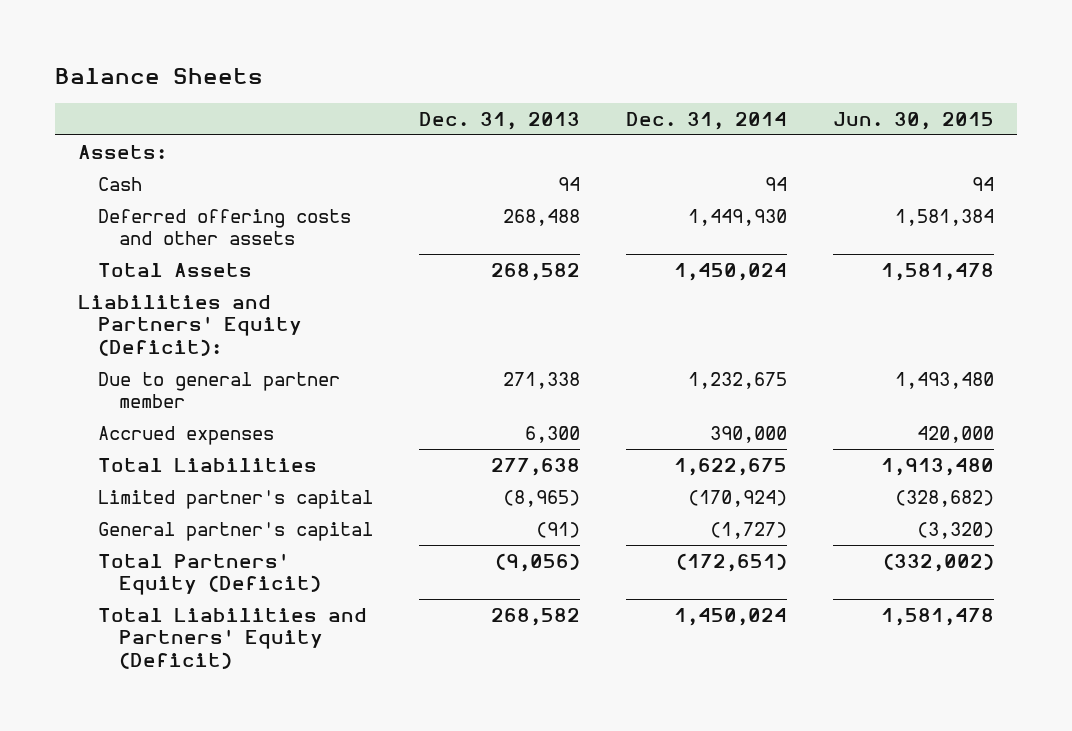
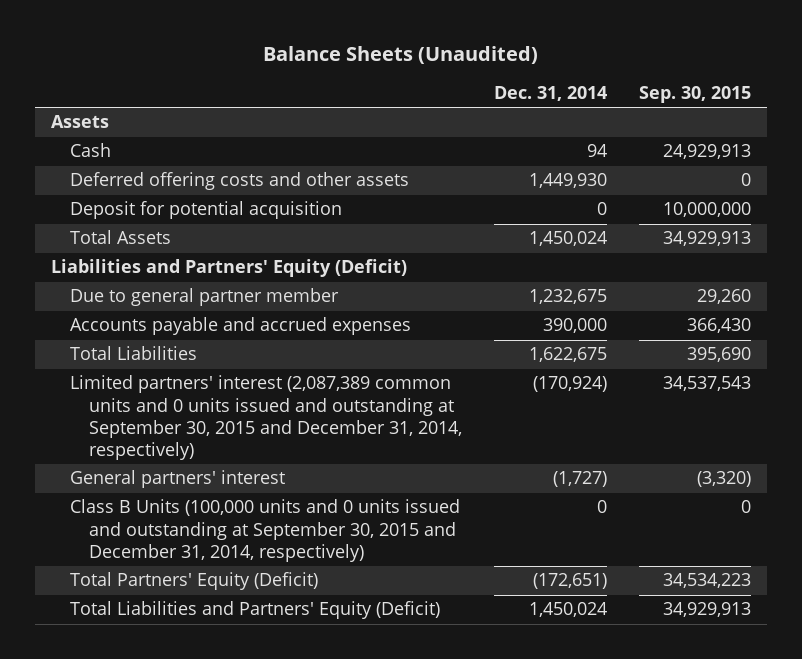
- Balance Sheets
+ Balance Sheets (Unaudited)
- | Dec. 31, 2013 | Dec. 31, 2014 | Jun. 30, 2015
+ | Dec. 31, 2014 | Sep. 30, 2015
- Assets:
+ Assets
+ Deposit for potential acquisition | 0 | 10,000,000
- Liabilities and Partners' Equity (Deficit):
+ Liabilities and Partners' Equity (Deficit)
- Accrued expenses | 6,300 | 390,000 | 420,000
+ Accounts payable and accrued expenses | 390,000 | 366,430
- Limited partner's capital | (8,965) | (170,924) | (328,682)
- General partner's capital | (91) | (1,727) | (3,320)
+ Limited partners' interest (2,087,389 common units and 0 units issued and outstanding at September 30, 2015 and December 31, 2014, respectively) | (170,924) | 34,537,543
+ General partners' interest | (1,727) | (3,320)
+ Class B Units (100,000 units and 0 units issued and outstanding at September 30, 2015 and December 31, 2014, respectively) | 0 | 0

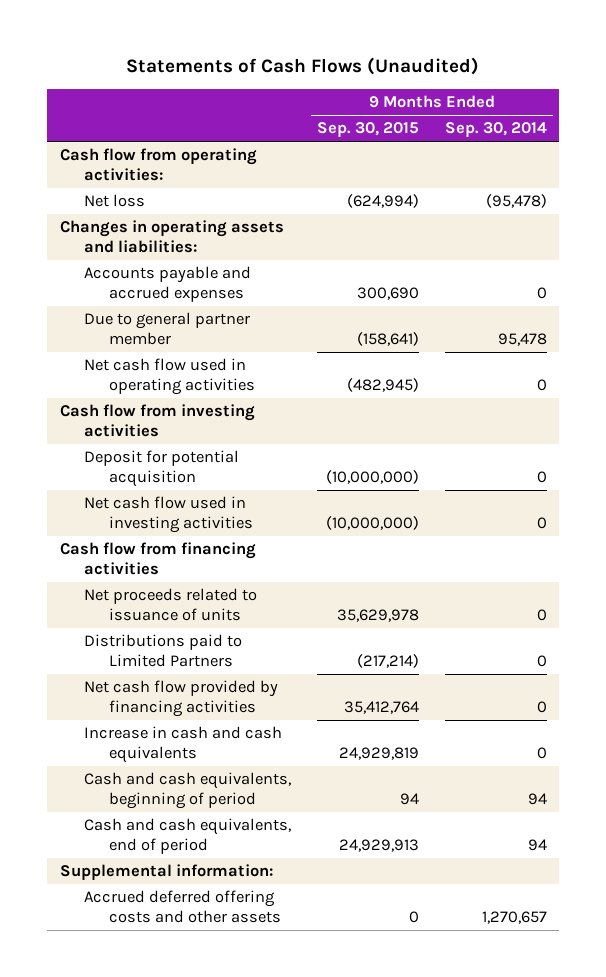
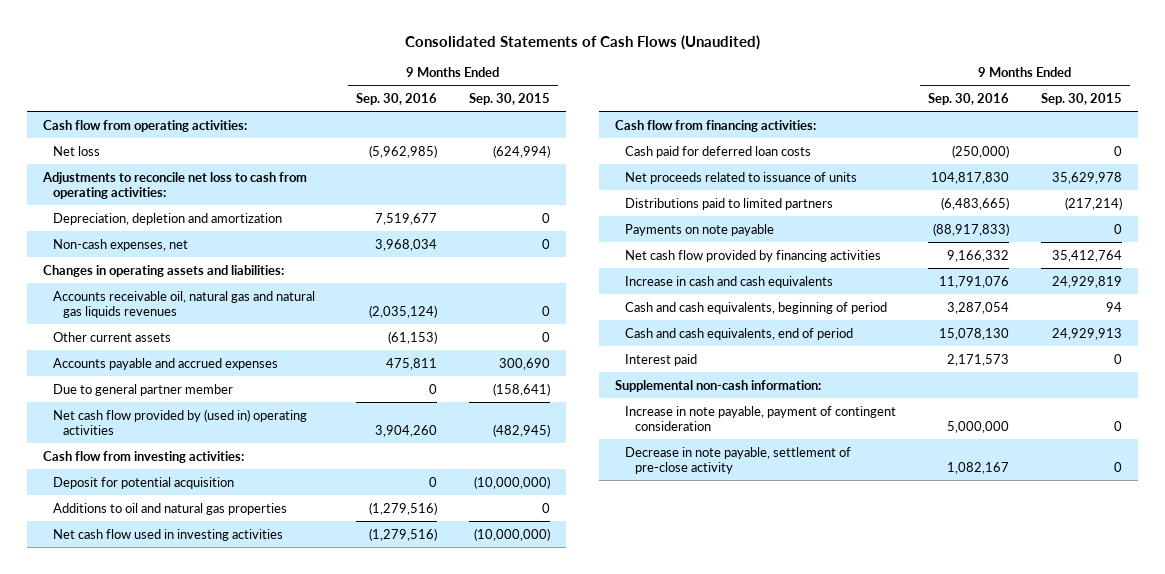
- Statements of Cash Flows (Unaudited)
+ Consolidated Statements of Cash Flows (Unaudited)
- | 9 Months Ended Sep. 30, 2015 | 9 Months Ended Sep. 30, 2014
+ | 9 Months Ended Sep. 30, 2016 | 9 Months Ended Sep. 30, 2015
+ Adjustments to reconcile net loss to cash from operating activities:
+ Depreciation, depletion and amortization | 7,519,677 | 0
+ Non-cash expenses, net | 3,968,034 | 0
+ Accounts receivable oil, natural gas and natural gas liquids revenues | (2,035,124) | 0
+ Other current assets | (61,153) | 0
- Net cash flow used in operating activities | (482,945) | 0
- Cash flow from investing activities
+ Net cash flow provided by (used in) operating activities | 3,904,260 | (482,945)
+ Cash flow from investing activities:
+ Additions to oil and natural gas properties | (1,279,516) | 0
- Cash flow from financing activities
+ Cash flow from financing activities:
+ Cash paid for deferred loan costs | (250,000) | 0
- Distributions paid to Limited Partners | (217,214) | 0
+ Distributions paid to limited partners | (6,483,665) | (217,214)
+ Payments on note payable | (88,917,833) | 0
- Supplemental information:
- Accrued deferred offering costs and other assets | 0 | 1,270,657
+ Interest paid | 2,171,573 | 0
+ Supplemental non-cash information:
+ Increase in note payable, payment of contingent consideration | 5,000,000 | 0
+ Decrease in note payable, settlement of pre-close activity | 1,082,167 | 0

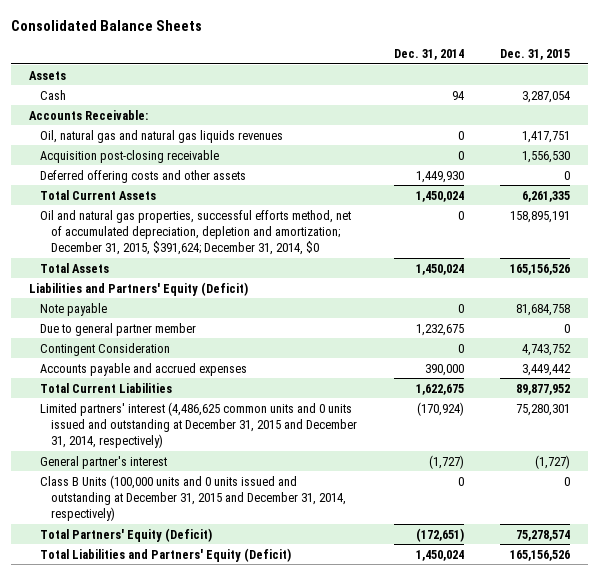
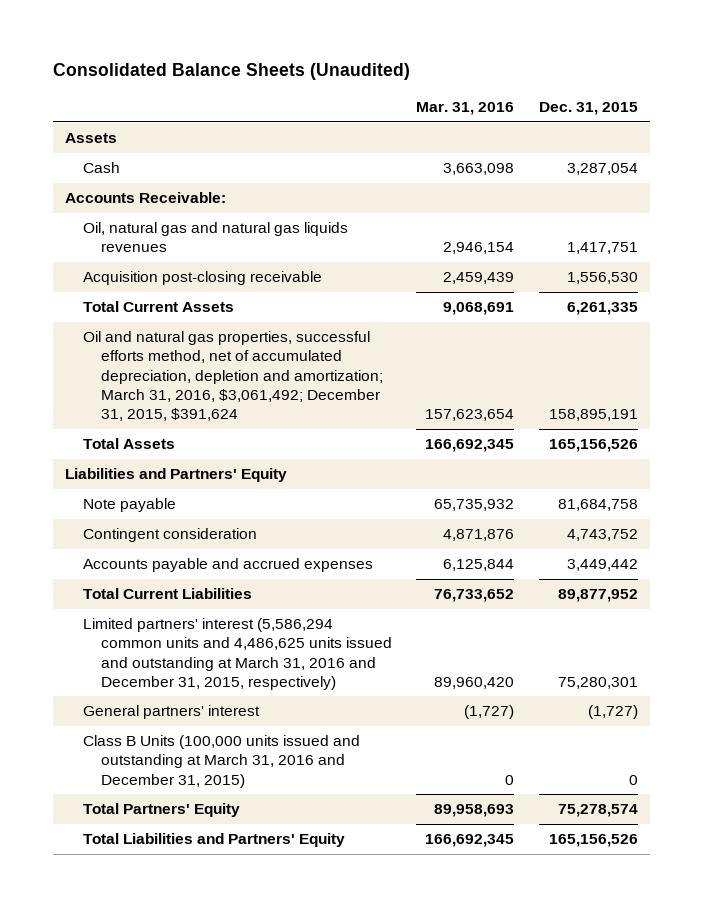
- Consolidated Balance Sheets
+ Consolidated Balance Sheets (Unaudited)
- | Dec. 31, 2014 | Dec. 31, 2015
+ | Mar. 31, 2016 | Dec. 31, 2015
- Deferred offering costs and other assets | 1,449,930 | 0
- Oil and natural gas properties, successful efforts method, net of accumulated depreciation, depletion and amortization; December 31, 2015, $391,624; December 31, 2014, $0 | 0 | 158,895,191
+ Oil and natural gas properties, successful efforts method, net of accumulated depreciation, depletion and amortization; March 31, 2016, $3,061,492; December 31, 2015, $391,624 | 157,623,654 | 158,895,191
- Liabilities and Partners' Equity (Deficit)
+ Liabilities and Partners' Equity
- Due to general partner member | 1,232,675 | 0
- Contingent Consideration | 0 | 4,743,752
+ Contingent consideration | 4,871,876 | 4,743,752
- Limited partners' interest (4,486,625 common units and 0 units issued and outstanding at December 31, 2015 and December 31, 2014, respectively) | (170,924) | 75,280,301
- General partner's interest | (1,727) | (1,727)
- Class B Units (100,000 units and 0 units issued and outstanding at December 31, 2015 and December 31, 2014, respectively) | 0 | 0
- Total Partners' Equity (Deficit) | (172,651) | 75,278,574
- Total Liabilities and Partners' Equity (Deficit) | 1,450,024 | 165,156,526
+ Limited partners' interest (5,586,294 common units and 4,486,625 units issued and outstanding at March 31, 2016 and December 31, 2015, respectively) | 89,960,420 | 75,280,301
+ General partners' interest | (1,727) | (1,727)
+ Class B Units (100,000 units issued and outstanding at March 31, 2016 and December 31, 2015) | 0 | 0
+ Total Partners' Equity | 89,958,693 | 75,278,574
+ Total Liabilities and Partners' Equity | 166,692,345 | 165,156,526

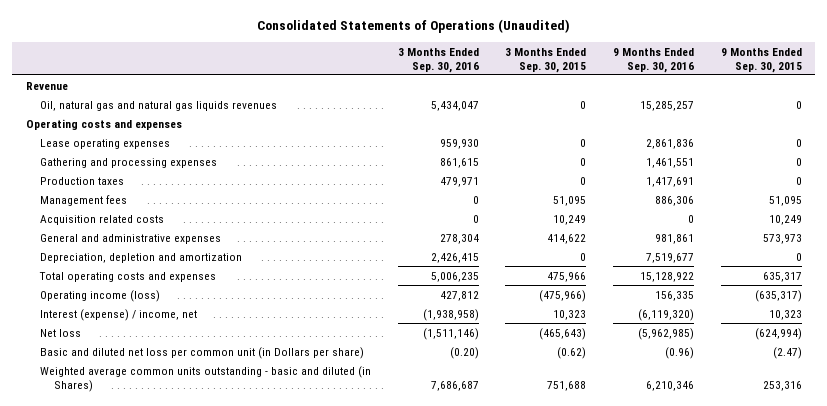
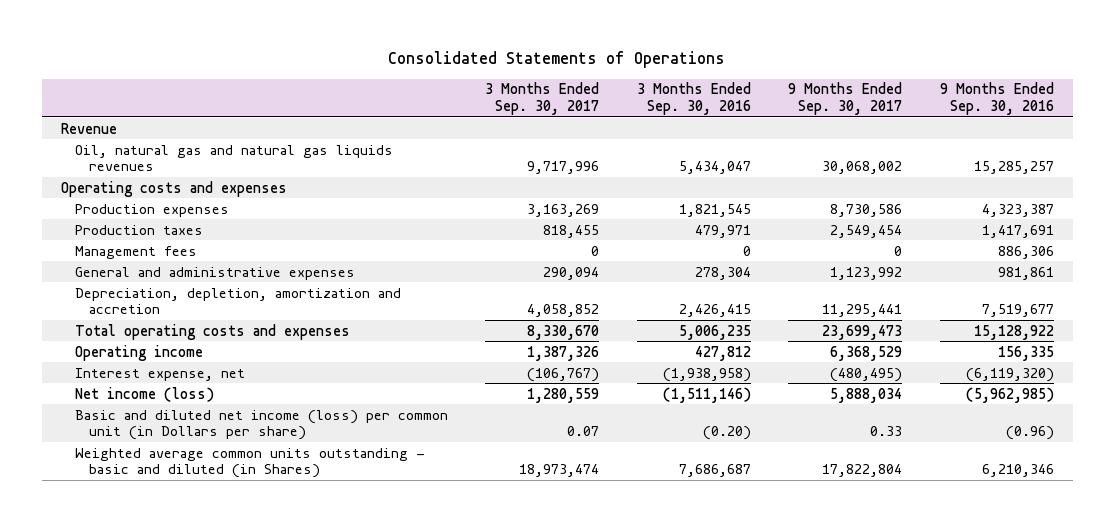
- Consolidated Statements of Operations (Unaudited)
+ Consolidated Statements of Operations
- | 3 Months Ended Sep. 30, 2016 | 3 Months Ended Sep. 30, 2015 | 9 Months Ended Sep. 30, 2016 | 9 Months Ended Sep. 30, 2015
+ | 3 Months Ended Sep. 30, 2017 | 3 Months Ended Sep. 30, 2016 | 9 Months Ended Sep. 30, 2017 | 9 Months Ended Sep. 30, 2016
- Lease operating expenses | 959,930 | 0 | 2,861,836 | 0
- Gathering and processing expenses | 861,615 | 0 | 1,461,551 | 0
+ Production expenses | 3,163,269 | 1,821,545 | 8,730,586 | 4,323,387
- Acquisition related costs | 0 | 10,249 | 0 | 10,249
- Depreciation, depletion and amortization | 2,426,415 | 0 | 7,519,677 | 0
+ Depreciation, depletion, amortization and accretion | 4,058,852 | 2,426,415 | 11,295,441 | 7,519,677
- Operating income (loss) | 427,812 | (475,966) | 156,335 | (635,317)
- Interest (expense) / income, net | (1,938,958) | 10,323 | (6,119,320) | 10,323
- Net loss | (1,511,146) | (465,643) | (5,962,985) | (624,994)
- Basic and diluted net loss per common unit (in Dollars per share) | (0.20) | (0.62) | (0.96) | (2.47)
+ Operating income | 1,387,326 | 427,812 | 6,368,529 | 156,335
+ Interest expense, net | (106,767) | (1,938,958) | (480,495) | (6,119,320)
+ Net income (loss) | 1,280,559 | (1,511,146) | 5,888,034 | (5,962,985)
+ Basic and diluted net income (loss) per common unit (in Dollars per share) | 0.07 | (0.20) | 0.33 | (0.96)

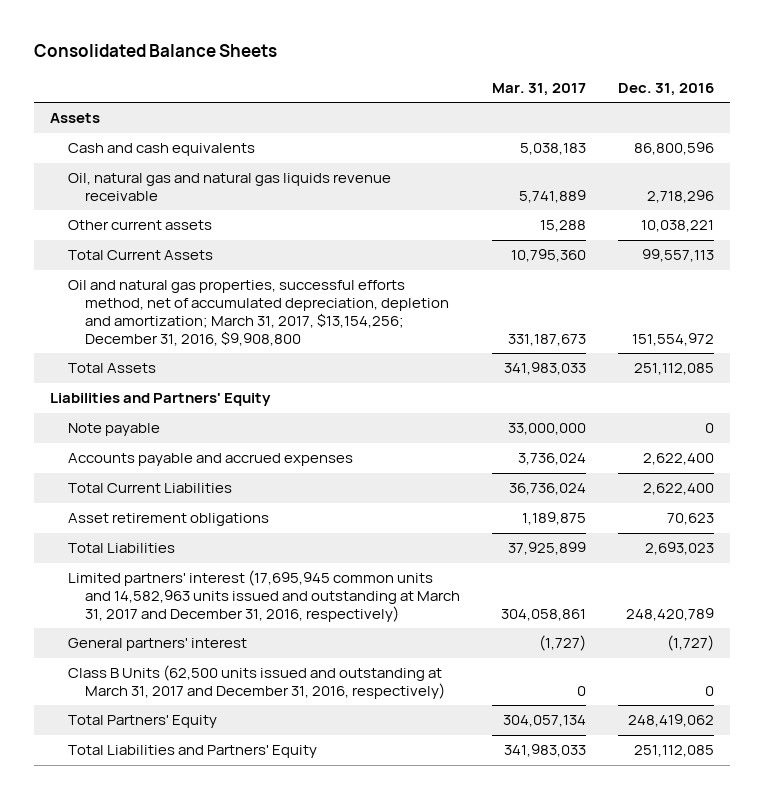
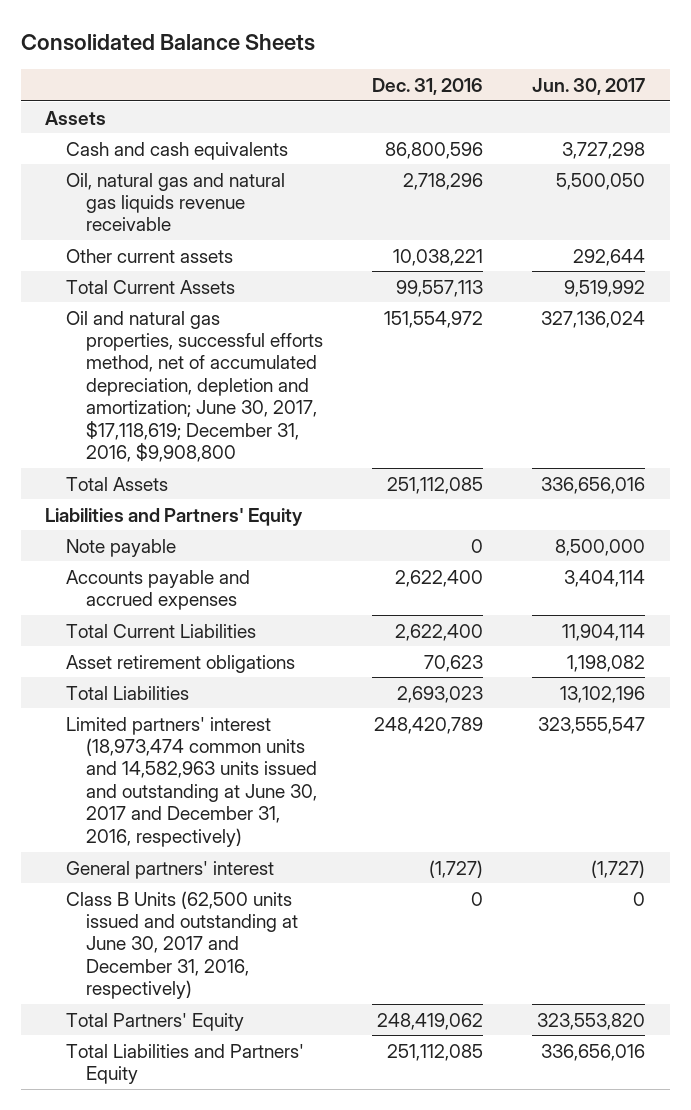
- | Mar. 31, 2017 | Dec. 31, 2016
+ | Dec. 31, 2016 | Jun. 30, 2017
- Oil and natural gas properties, successful efforts method, net of accumulated depreciation, depletion and amortization; March 31, 2017, $13,154,256; December 31, 2016, $9,908,800 | 331,187,673 | 151,554,972
+ Oil and natural gas properties, successful efforts method, net of accumulated depreciation, depletion and amortization; June 30, 2017, $17,118,619; December 31, 2016, $9,908,800 | 151,554,972 | 327,136,024
- Limited partners' interest (17,695,945 common units and 14,582,963 units issued and outstanding at March 31, 2017 and December 31, 2016, respectively) | 304,058,861 | 248,420,789
+ Limited partners' interest (18,973,474 common units and 14,582,963 units issued and outstanding at June 30, 2017 and December 31, 2016, respectively) | 248,420,789 | 323,555,547
- Class B Units (62,500 units issued and outstanding at March 31, 2017 and December 31, 2016, respectively) | 0 | 0
+ Class B Units (62,500 units issued and outstanding at June 30, 2017 and December 31, 2016, respectively) | 0 | 0

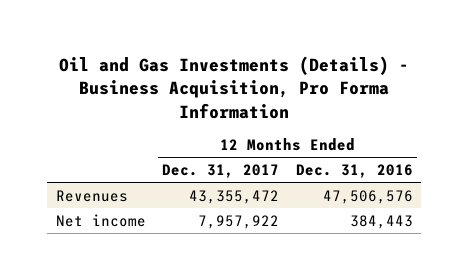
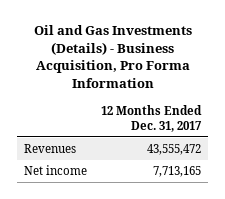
- | 12 Months Ended Dec. 31, 2017 | 12 Months Ended Dec. 31, 2016
+ | 12 Months Ended Dec. 31, 2017
- Revenues | 43,355,472 | 47,506,576
- Net income | 7,957,922 | 384,443
+ Revenues | 43,555,472
+ Net income | 7,713,165

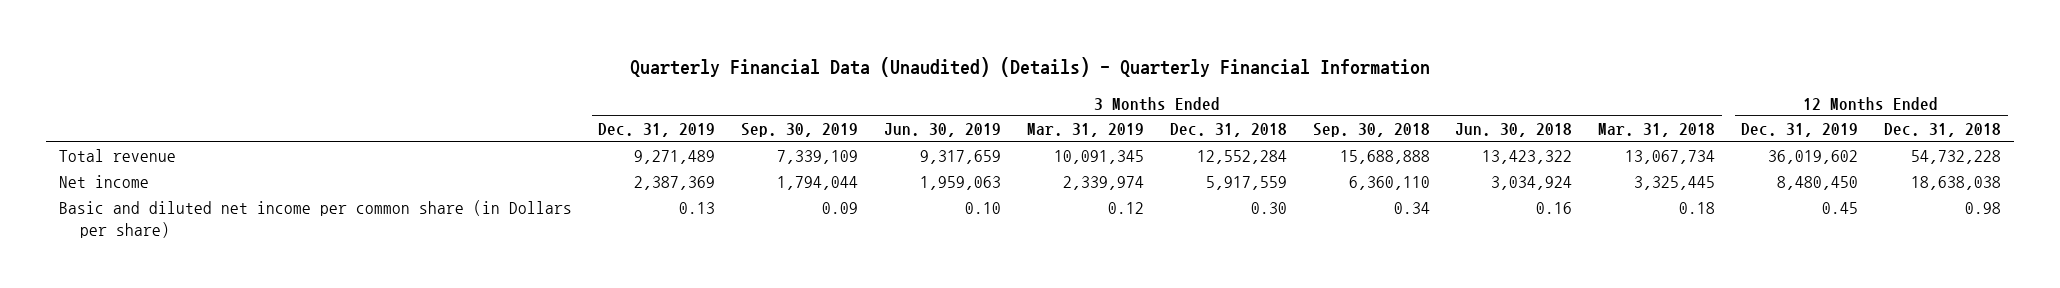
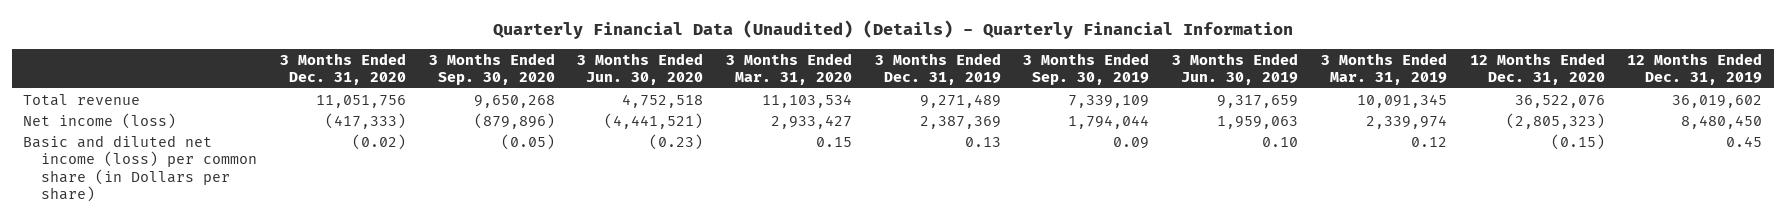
- | 3 Months Ended Dec. 31, 2019 | 3 Months Ended Sep. 30, 2019 | 3 Months Ended Jun. 30, 2019 | 3 Months Ended Mar. 31, 2019 | 3 Months Ended Dec. 31, 2018 | 3 Months Ended Sep. 30, 2018 | 3 Months Ended Jun. 30, 2018 | 3 Months Ended Mar. 31, 2018 | 12 Months Ended Dec. 31, 2019 | 12 Months Ended Dec. 31, 2018
+ | 3 Months Ended Dec. 31, 2020 | 3 Months Ended Sep. 30, 2020 | 3 Months Ended Jun. 30, 2020 | 3 Months Ended Mar. 31, 2020 | 3 Months Ended Dec. 31, 2019 | 3 Months Ended Sep. 30, 2019 | 3 Months Ended Jun. 30, 2019 | 3 Months Ended Mar. 31, 2019 | 12 Months Ended Dec. 31, 2020 | 12 Months Ended Dec. 31, 2019
- Net income | 2,387,369 | 1,794,044 | 1,959,063 | 2,339,974 | 5,917,559 | 6,360,110 | 3,034,924 | 3,325,445 | 8,480,450 | 18,638,038
- Basic and diluted net income per common share (in Dollars per share) | 0.13 | 0.09 | 0.10 | 0.12 | 0.30 | 0.34 | 0.16 | 0.18 | 0.45 | 0.98
+ Net income (loss) | (417,333) | (879,896) | (4,441,521) | 2,933,427 | 2,387,369 | 1,794,044 | 1,959,063 | 2,339,974 | (2,805,323) | 8,480,450
+ Basic and diluted net income (loss) per common share (in Dollars per share) | (0.02) | (0.05) | (0.23) | 0.15 | 0.13 | 0.09 | 0.10 | 0.12 | (0.15) | 0.45

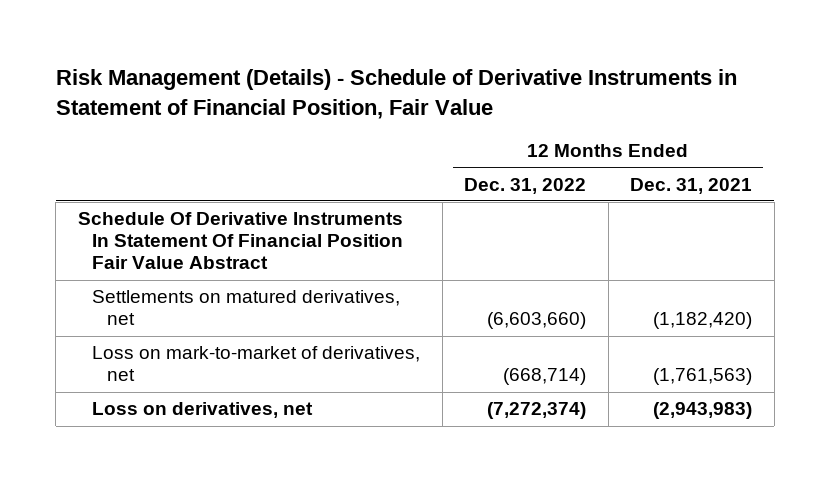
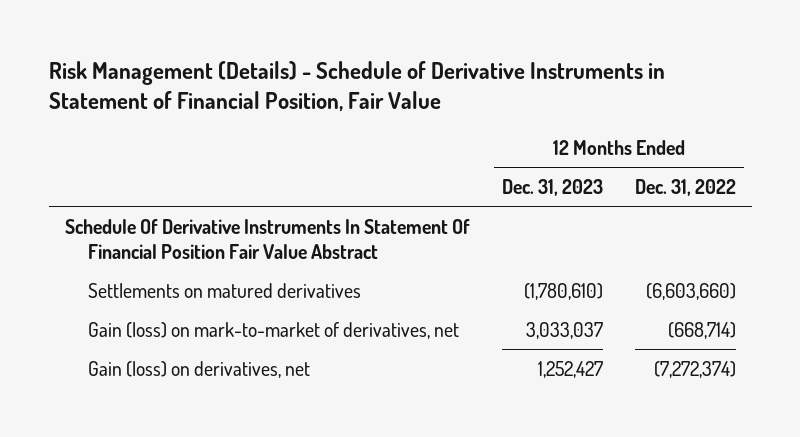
- | 12 Months Ended Dec. 31, 2022 | 12 Months Ended Dec. 31, 2021
+ | 12 Months Ended Dec. 31, 2023 | 12 Months Ended Dec. 31, 2022
- Settlements on matured derivatives, net | (6,603,660) | (1,182,420)
- Loss on mark-to-market of derivatives, net | (668,714) | (1,761,563)
- Loss on derivatives, net | (7,272,374) | (2,943,983)
+ Settlements on matured derivatives | (1,780,610) | (6,603,660)
+ Gain (loss) on mark-to-market of derivatives, net | 3,033,037 | (668,714)
+ Gain (loss) on derivatives, net | 1,252,427 | (7,272,374)

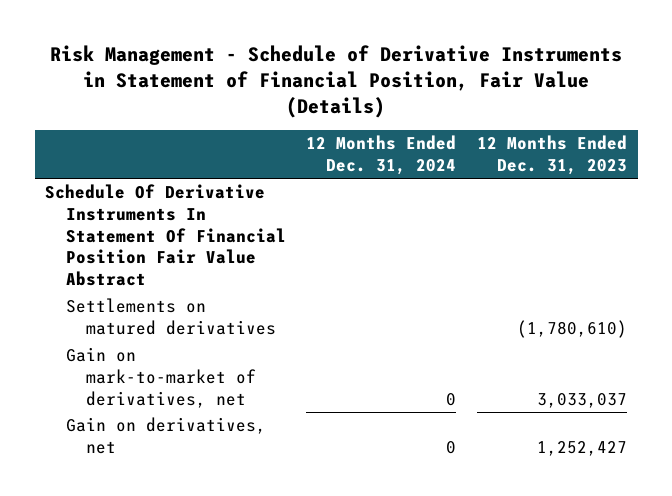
- Risk Management (Details) - Schedule of Derivative Instruments in Statement of Financial Position, Fair Value
+ Risk Management - Schedule of Derivative Instruments in Statement of Financial Position, Fair Value (Details)
- | 12 Months Ended Dec. 31, 2023 | 12 Months Ended Dec. 31, 2022
+ | 12 Months Ended Dec. 31, 2024 | 12 Months Ended Dec. 31, 2023
- Gain (loss) on mark-to-market of derivatives, net | 3,033,037 | (668,714)
- Gain (loss) on derivatives, net | 1,252,427 | (7,272,374)
+ Gain on mark-to-market of derivatives, net | 0 | 3,033,037
+ Gain on derivatives, net | 0 | 1,252,427

